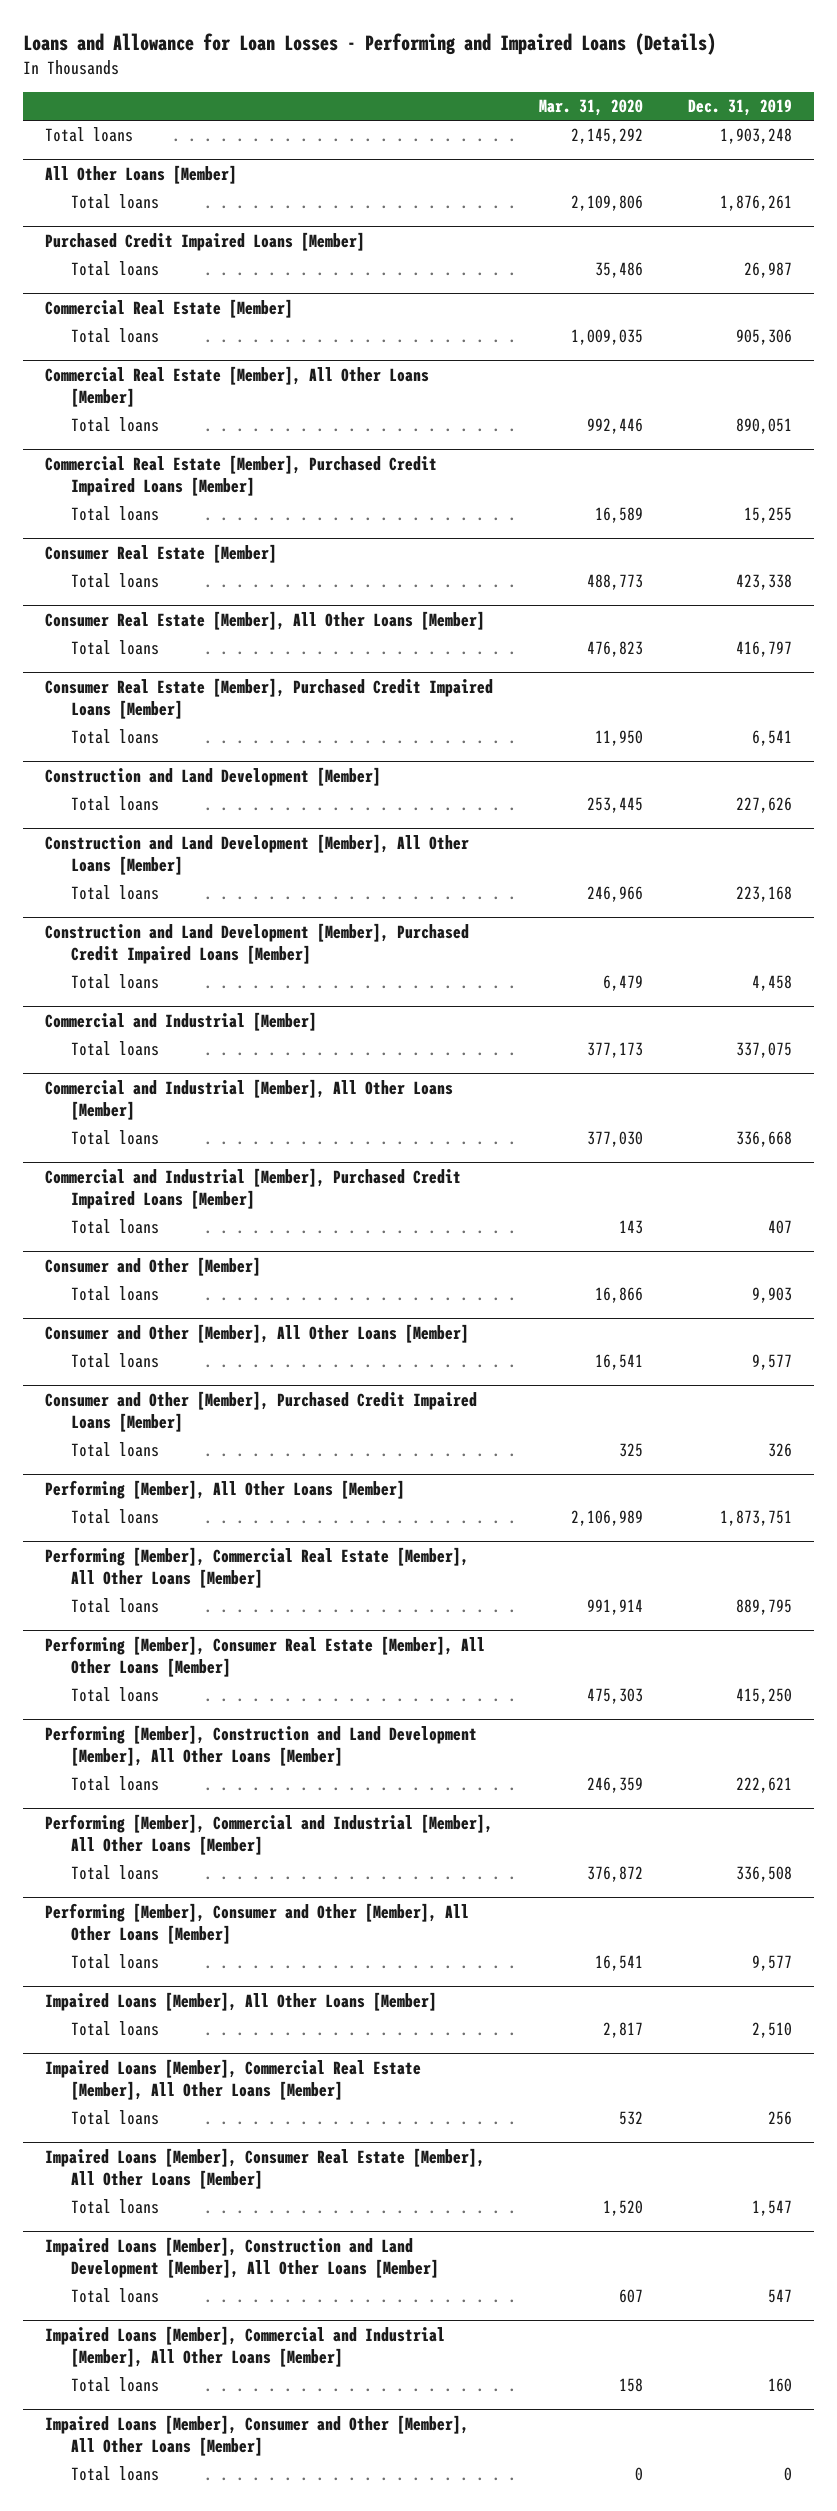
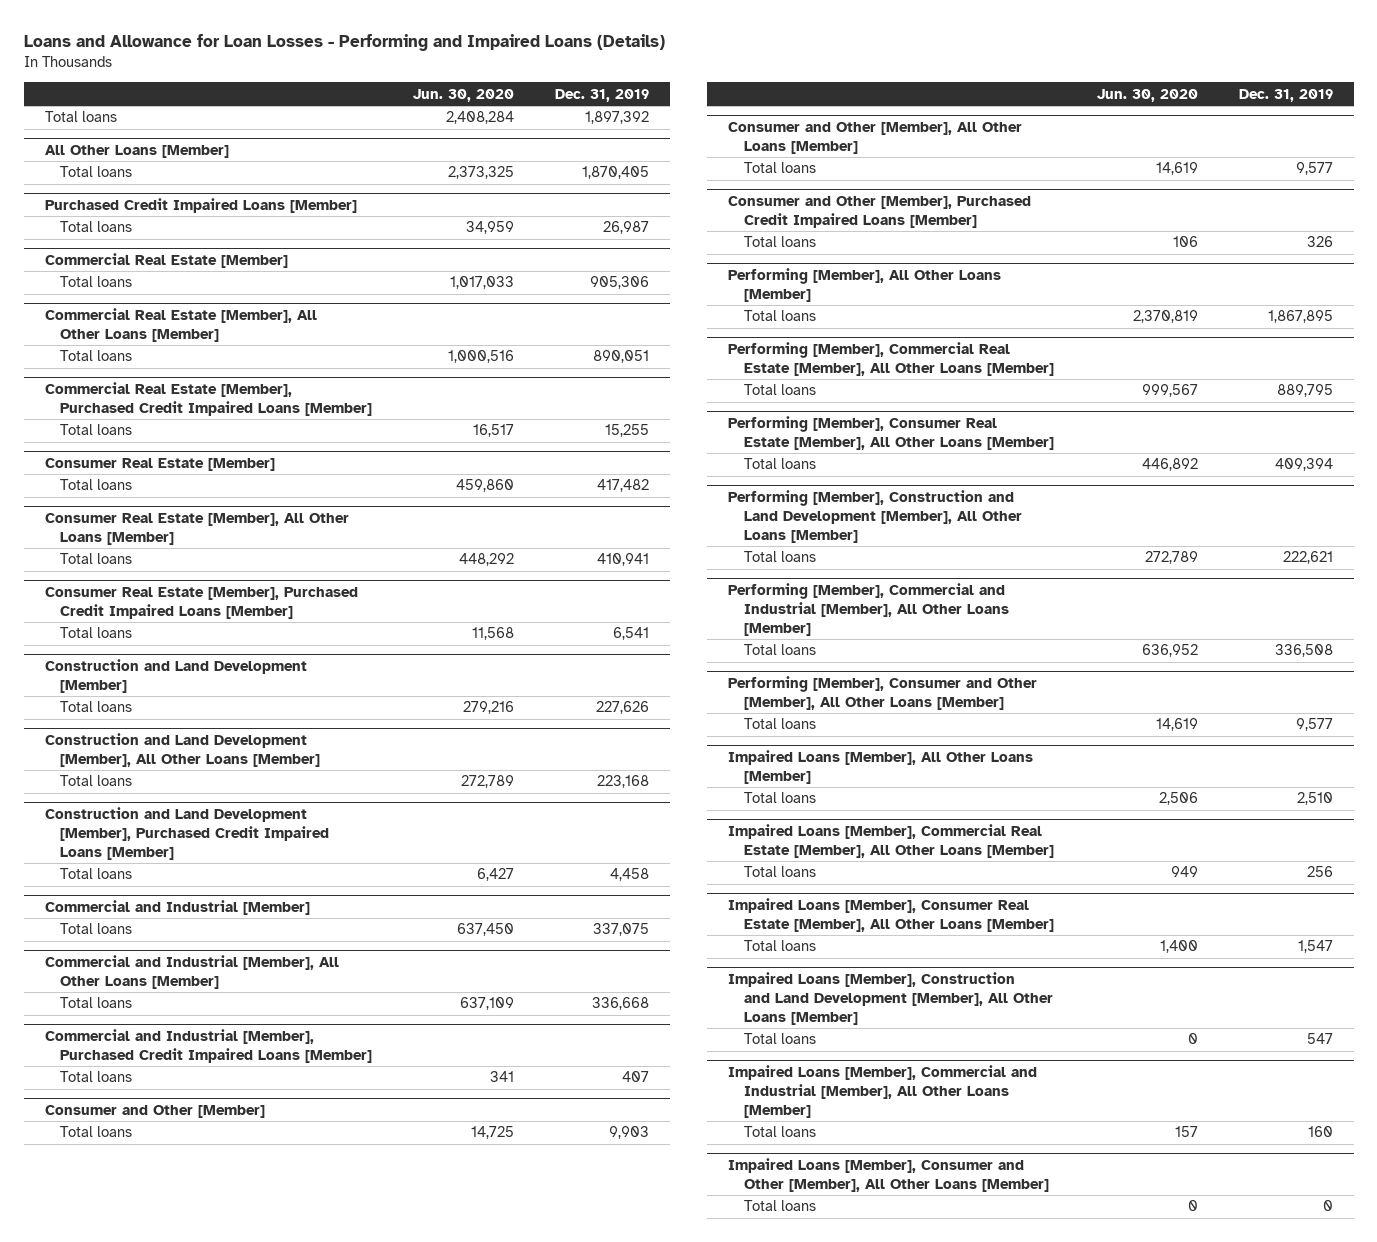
- | Mar. 31, 2020 | Dec. 31, 2019
+ | Jun. 30, 2020 | Dec. 31, 2019
- Total loans | 2,145,292 | 1,903,248
+ Total loans | 2,408,284 | 1,897,392
@ All Other Loans [Member]
- Total loans | 2,109,806 | 1,876,261
+ Total loans | 2,373,325 | 1,870,405
@ Consumer Real Estate [Member]
- Total loans | 488,773 | 423,338
+ Total loans | 459,860 | 417,482
@ Consumer Real Estate [Member], All Other Loans [Member]
- Total loans | 476,823 | 416,797
+ Total loans | 448,292 | 410,941
@ Performing [Member], All Other Loans [Member]
- Total loans | 2,106,989 | 1,873,751
+ Total loans | 2,370,819 | 1,867,895
@ Performing [Member], Consumer Real Estate [Member], All Other Loans [Member]
- Total loans | 475,303 | 415,250
+ Total loans | 446,892 | 409,394

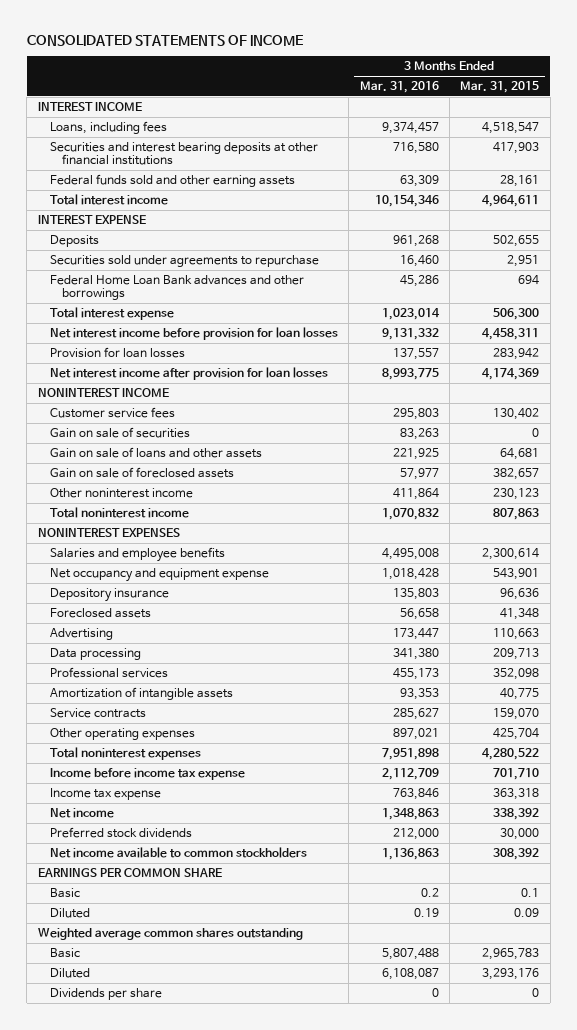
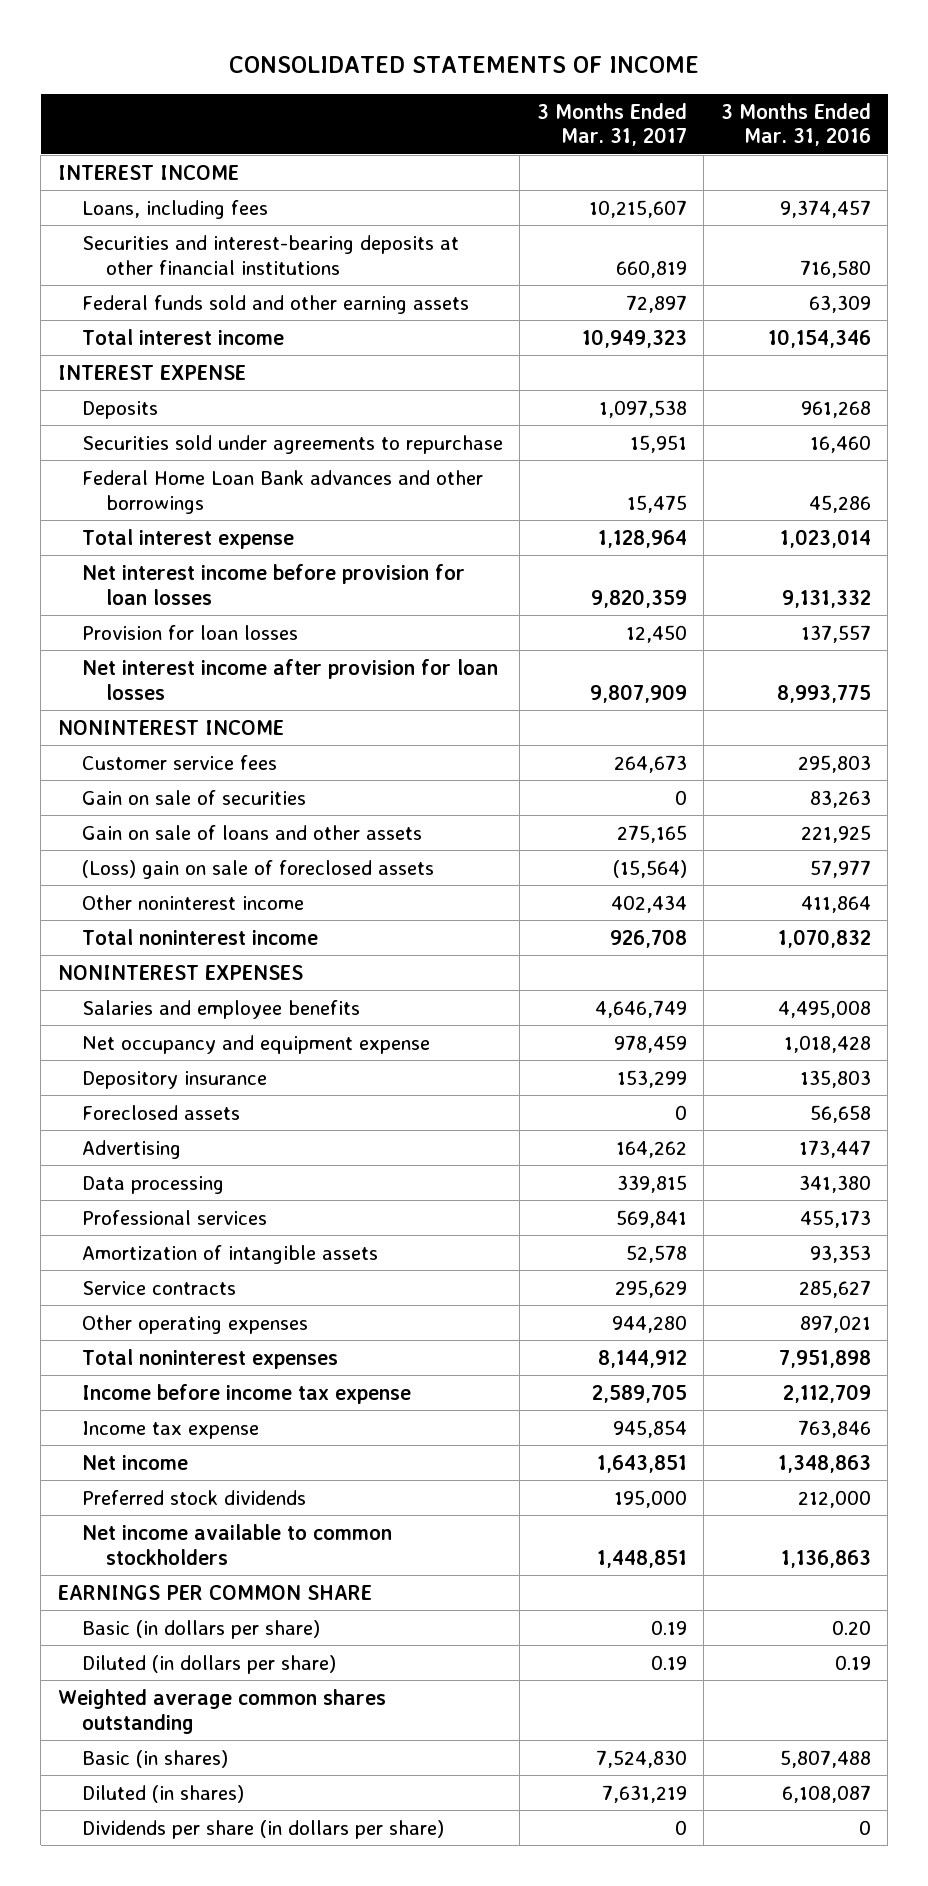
- | 3 Months Ended Mar. 31, 2016 | 3 Months Ended Mar. 31, 2015
+ | 3 Months Ended Mar. 31, 2017 | 3 Months Ended Mar. 31, 2016
- Securities and interest bearing deposits at other financial institutions | 716,580 | 417,903
+ Securities and interest-bearing deposits at other financial institutions | 660,819 | 716,580
- Gain on sale of foreclosed assets | 57,977 | 382,657
+ (Loss) gain on sale of foreclosed assets | (15,564) | 57,977
- Basic | 0.2 | 0.1
- Diluted | 0.19 | 0.09
+ Basic (in dollars per share) | 0.19 | 0.20
+ Diluted (in dollars per share) | 0.19 | 0.19
- Basic | 5,807,488 | 2,965,783
- Diluted | 6,108,087 | 3,293,176
- Dividends per share | 0 | 0
+ Basic (in shares) | 7,524,830 | 5,807,488
+ Diluted (in shares) | 7,631,219 | 6,108,087
+ Dividends per share (in dollars per share) | 0 | 0

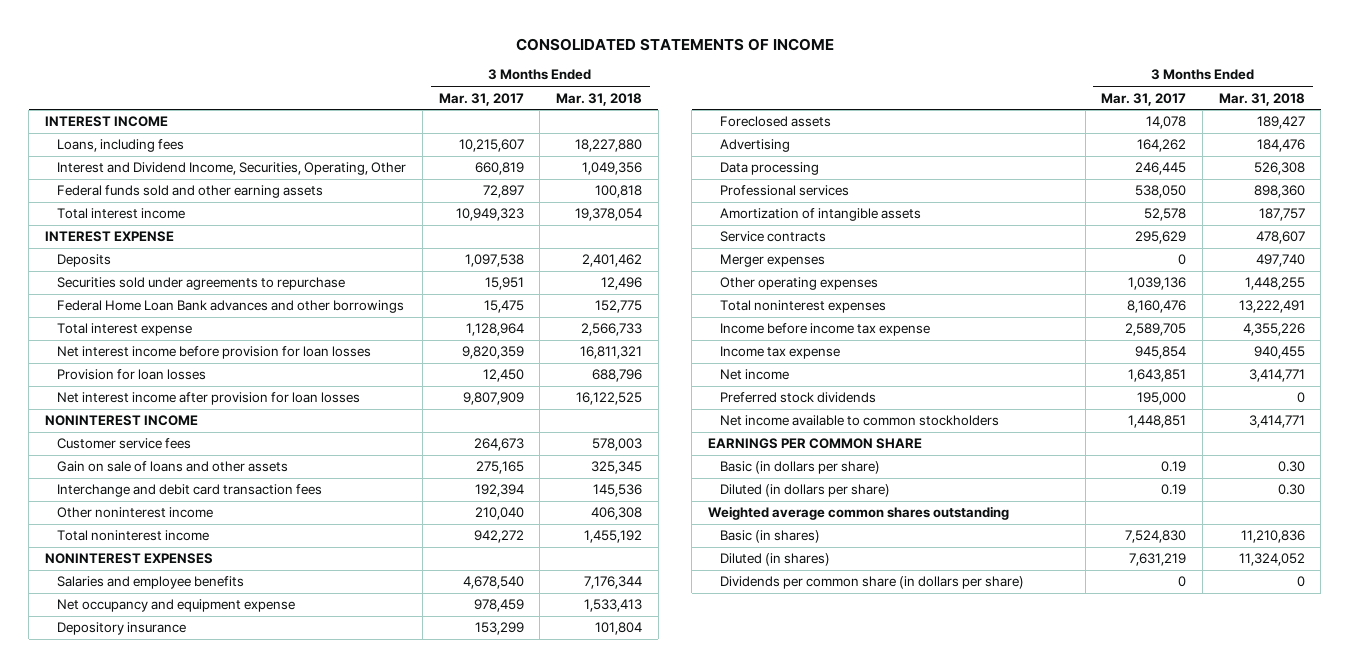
- | 3 Months Ended Mar. 31, 2017 | 3 Months Ended Mar. 31, 2016
+ | 3 Months Ended Mar. 31, 2017 | 3 Months Ended Mar. 31, 2018
- Securities and interest-bearing deposits at other financial institutions | 660,819 | 716,580
+ Interest and Dividend Income, Securities, Operating, Other | 660,819 | 1,049,356
- Gain on sale of securities | 0 | 83,263
- (Loss) gain on sale of foreclosed assets | (15,564) | 57,977
- Other noninterest income | 402,434 | 411,864
- Total noninterest income | 926,708 | 1,070,832
+ Interchange and debit card transaction fees | 192,394 | 145,536
+ Other noninterest income | 210,040 | 406,308
+ Total noninterest income | 942,272 | 1,455,192
- Salaries and employee benefits | 4,646,749 | 4,495,008
+ Salaries and employee benefits | 4,678,540 | 7,176,344
- Foreclosed assets | 0 | 56,658
+ Foreclosed assets | 14,078 | 189,427
- Data processing | 339,815 | 341,380
- Professional services | 569,841 | 455,173
+ Data processing | 246,445 | 526,308
+ Professional services | 538,050 | 898,360
- Other operating expenses | 944,280 | 897,021
- Total noninterest expenses | 8,144,912 | 7,951,898
+ Merger expenses | 0 | 497,740
+ Other operating expenses | 1,039,136 | 1,448,255
+ Total noninterest expenses | 8,160,476 | 13,222,491
- Dividends per share (in dollars per share) | 0 | 0
+ Dividends per common share (in dollars per share) | 0 | 0

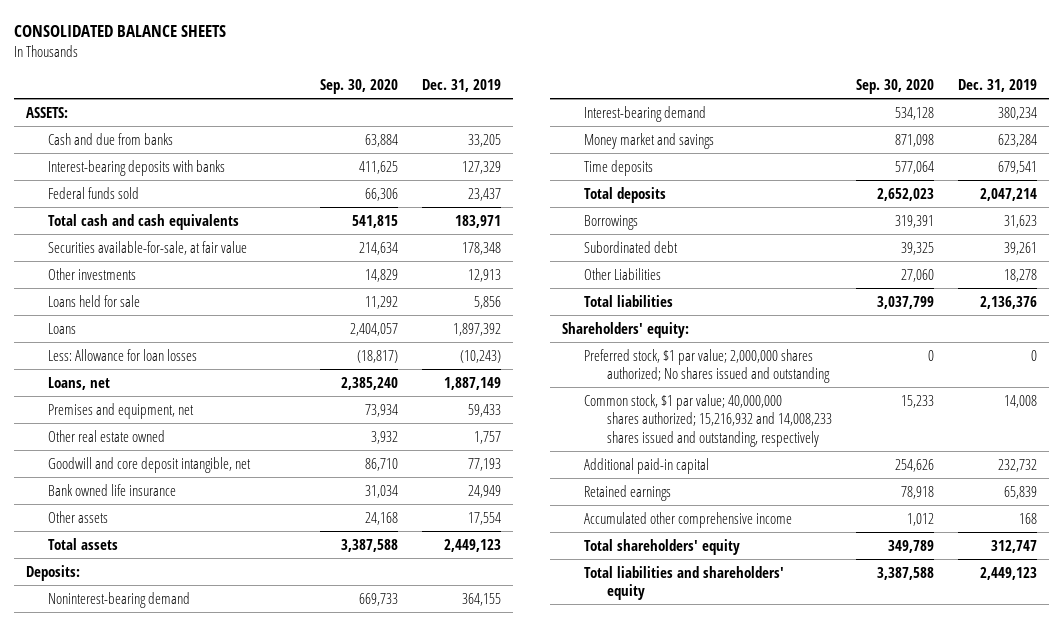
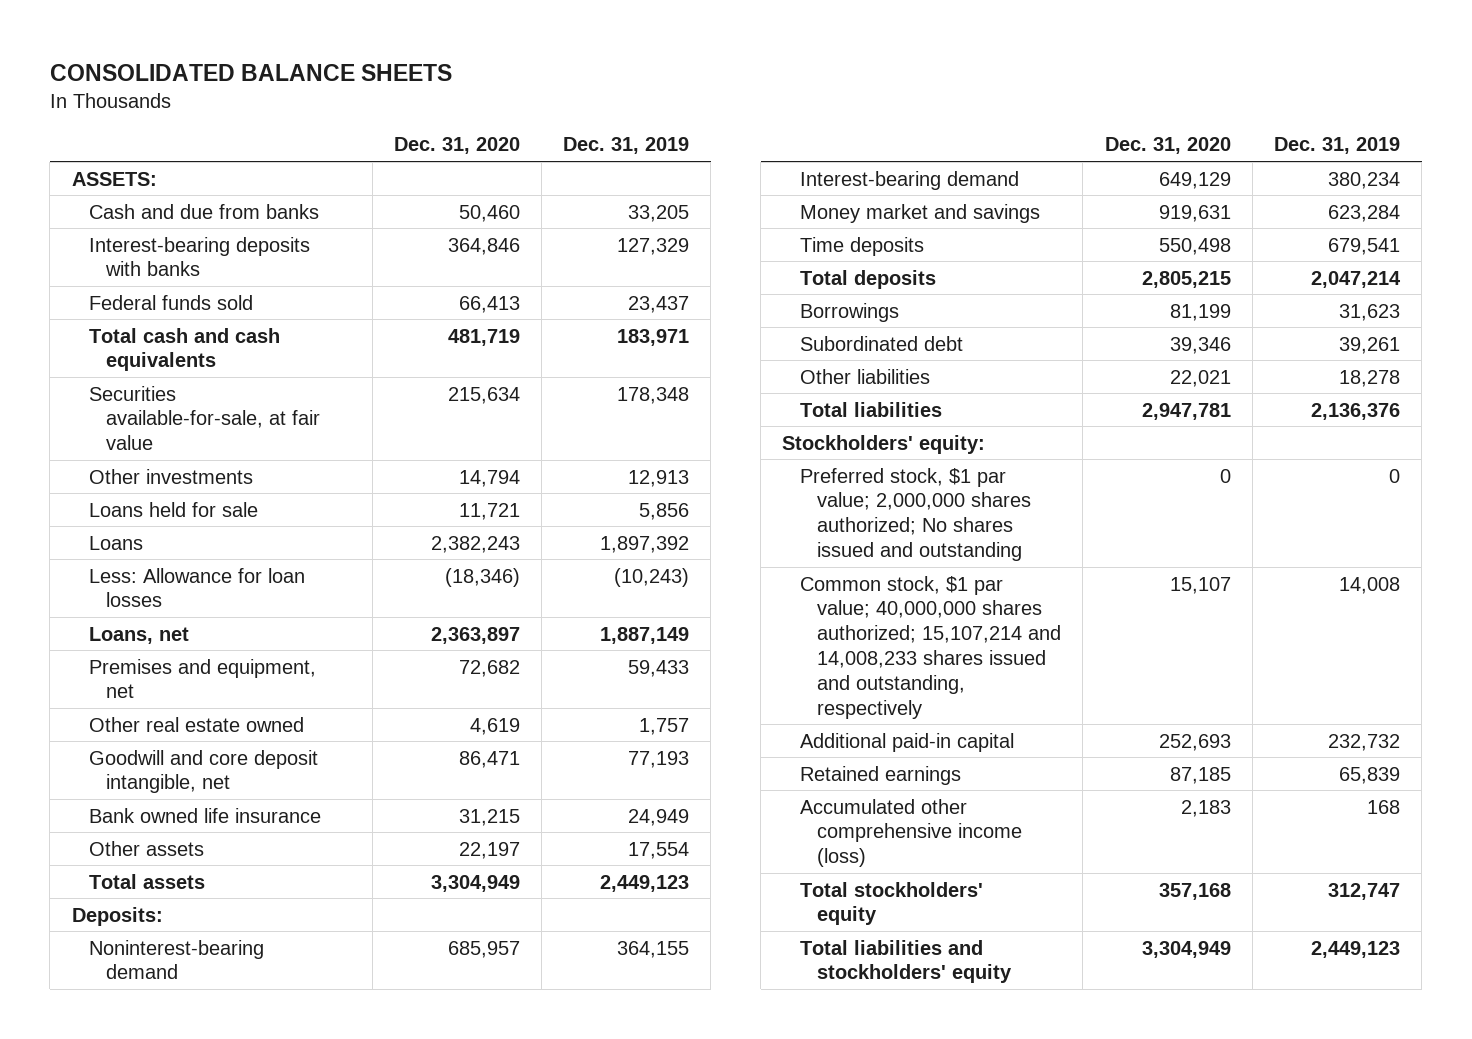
- | Sep. 30, 2020 | Dec. 31, 2019
+ | Dec. 31, 2020 | Dec. 31, 2019
- Other Liabilities | 27,060 | 18,278
+ Other liabilities | 22,021 | 18,278
- Shareholders' equity:
+ Stockholders' equity:
- Common stock, $1 par value; 40,000,000 shares authorized; 15,216,932 and 14,008,233 shares issued and outstanding, respectively | 15,233 | 14,008
+ Common stock, $1 par value; 40,000,000 shares authorized; 15,107,214 and 14,008,233 shares issued and outstanding, respectively | 15,107 | 14,008
- Accumulated other comprehensive income | 1,012 | 168
- Total shareholders' equity | 349,789 | 312,747
- Total liabilities and shareholders' equity | 3,387,588 | 2,449,123
+ Accumulated other comprehensive income (loss) | 2,183 | 168
+ Total stockholders' equity | 357,168 | 312,747
+ Total liabilities and stockholders' equity | 3,304,949 | 2,449,123

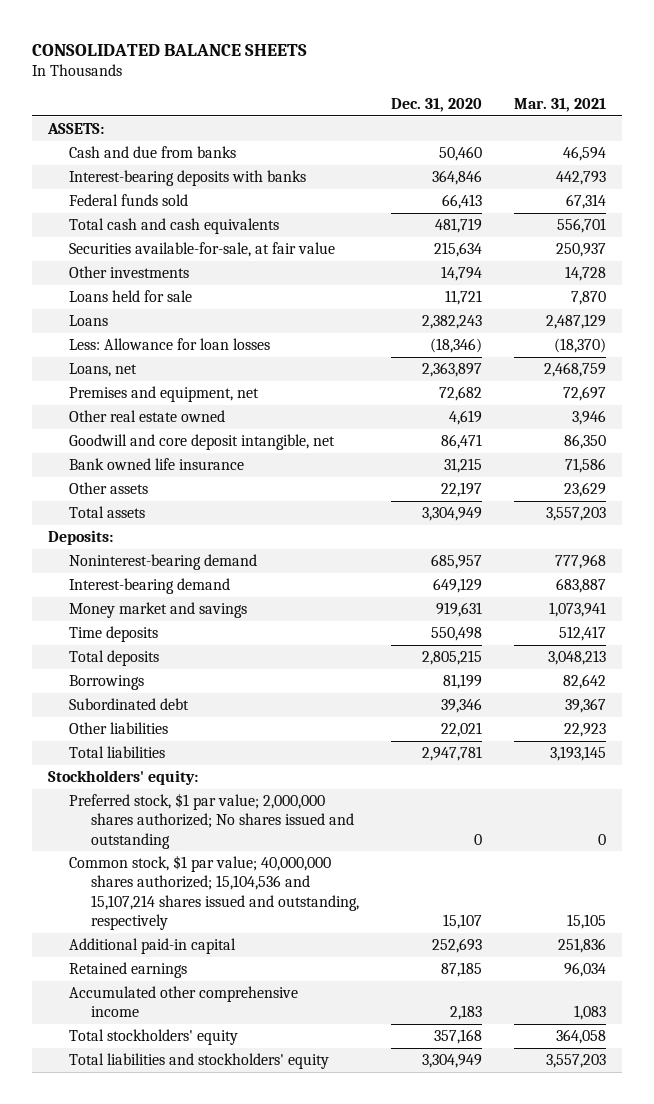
- | Dec. 31, 2020 | Dec. 31, 2019
+ | Dec. 31, 2020 | Mar. 31, 2021
- Common stock, $1 par value; 40,000,000 shares authorized; 15,107,214 and 14,008,233 shares issued and outstanding, respectively | 15,107 | 14,008
+ Common stock, $1 par value; 40,000,000 shares authorized; 15,104,536 and 15,107,214 shares issued and outstanding, respectively | 15,107 | 15,105
- Accumulated other comprehensive income (loss) | 2,183 | 168
+ Accumulated other comprehensive income | 2,183 | 1,083

